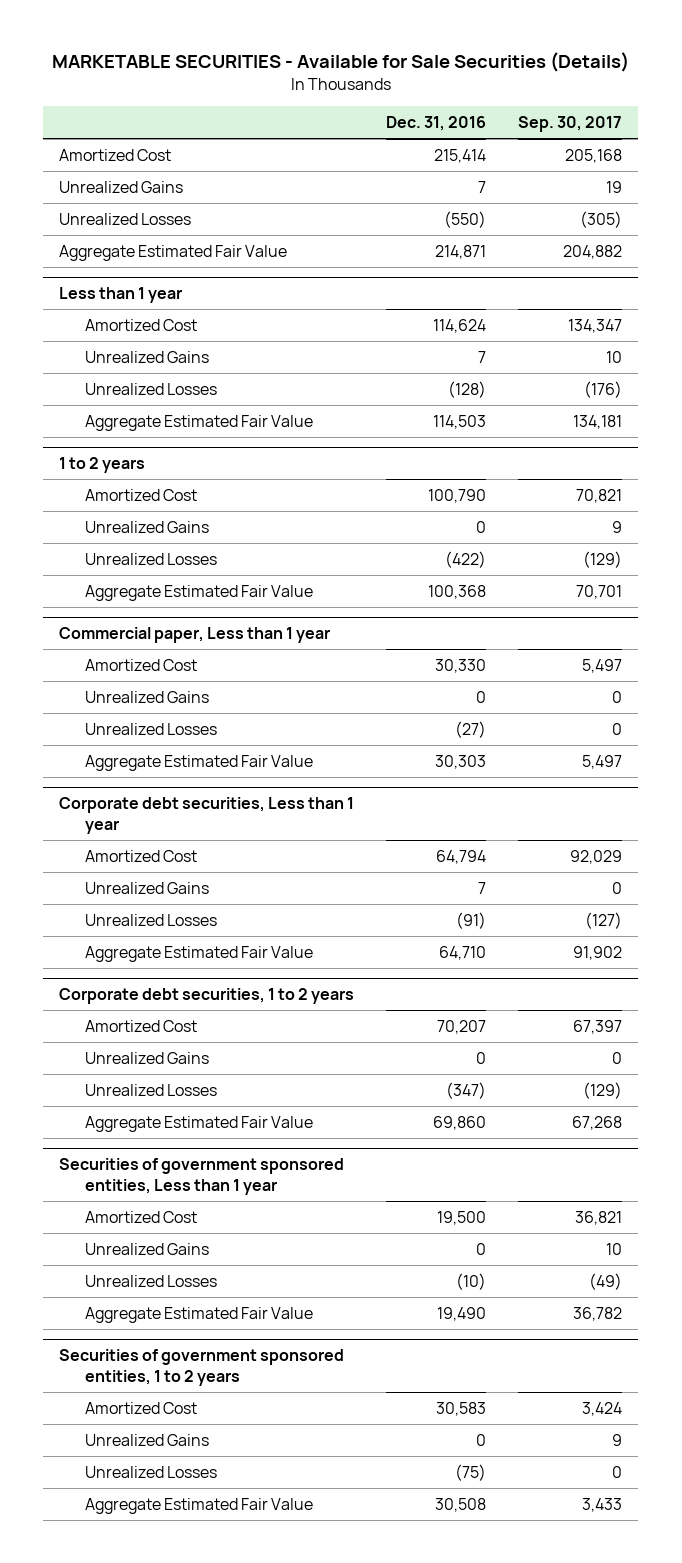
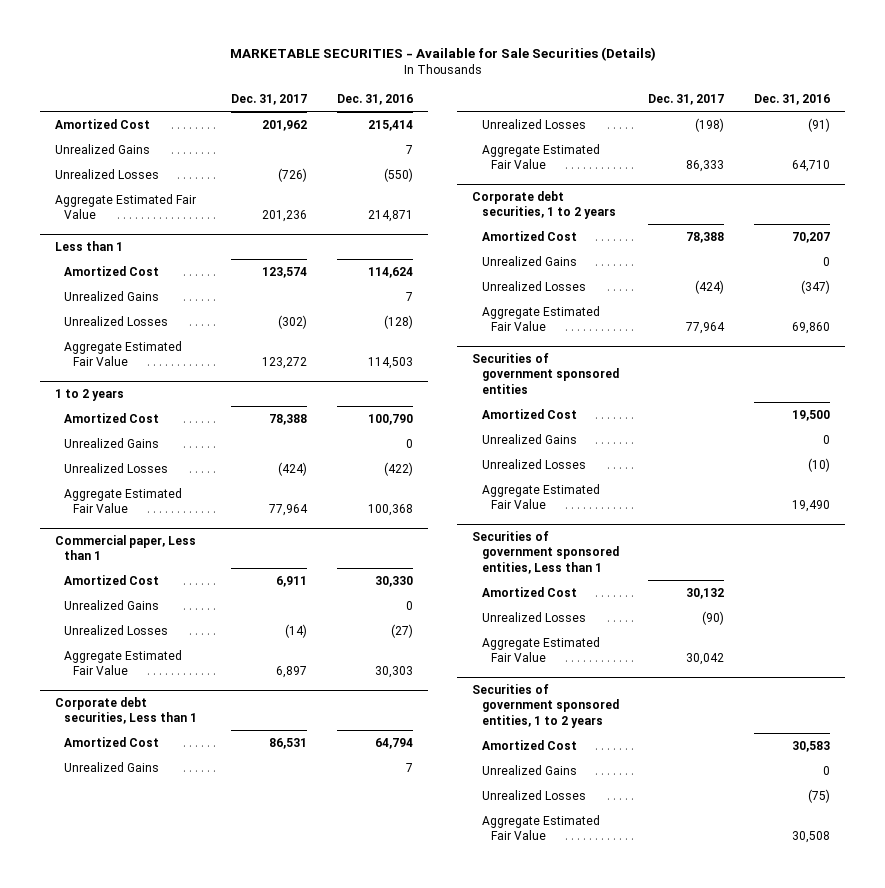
- | Dec. 31, 2016 | Sep. 30, 2017
+ | Dec. 31, 2017 | Dec. 31, 2016
- Less than 1 year
+ Less than 1
- Commercial paper, Less than 1 year
+ Commercial paper, Less than 1
- Corporate debt securities, Less than 1 year
+ Corporate debt securities, Less than 1
- Securities of government sponsored entities, Less than 1 year
+ Securities of government sponsored entities
+ Securities of government sponsored entities, Less than 1
+ Amortized Cost | 30,132 |
+ Unrealized Losses | (90) |
+ Aggregate Estimated Fair Value | 30,042 |

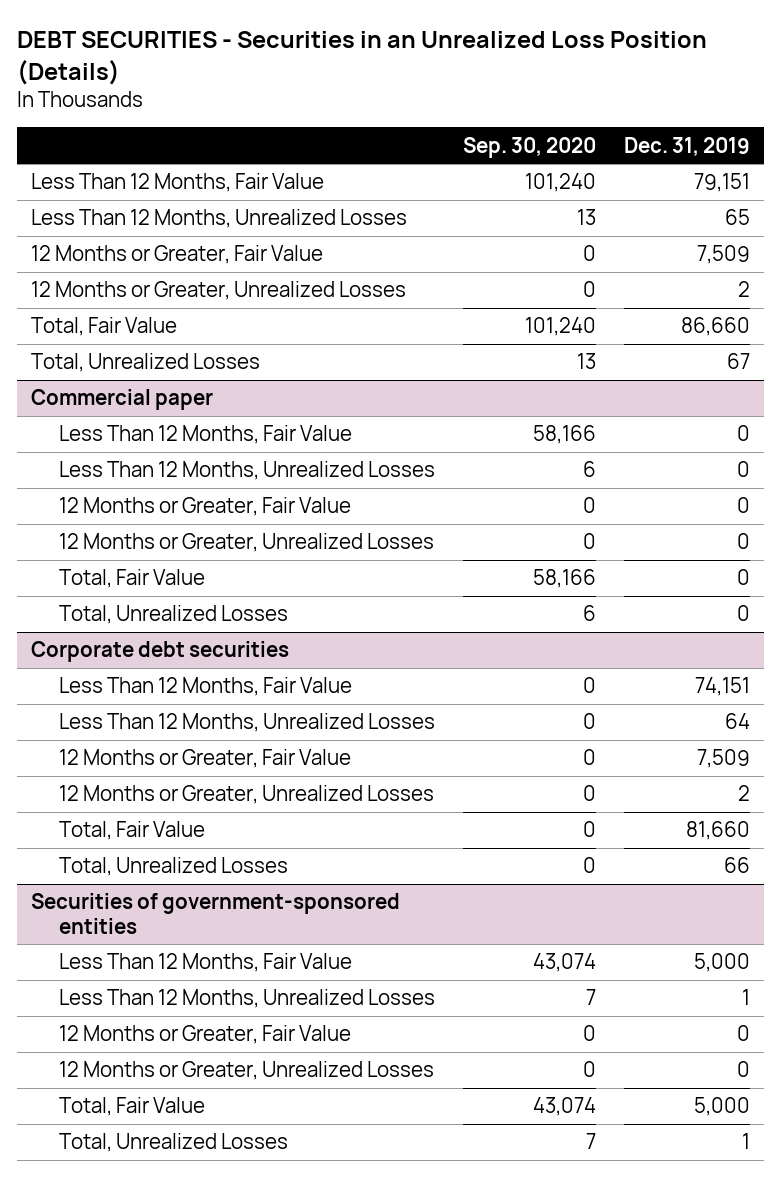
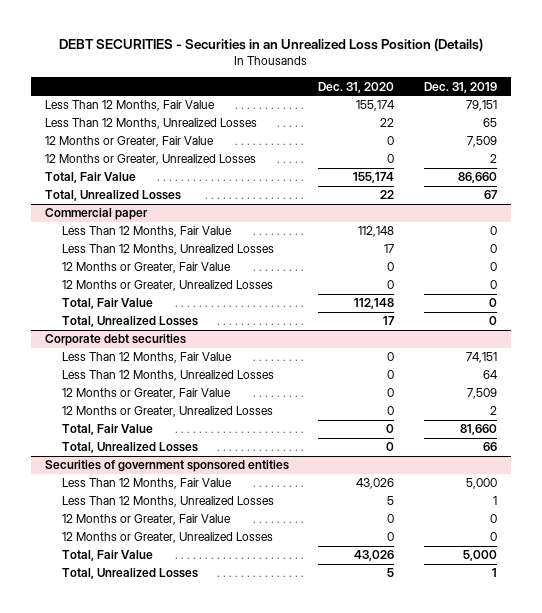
- | Sep. 30, 2020 | Dec. 31, 2019
+ | Dec. 31, 2020 | Dec. 31, 2019
- Securities of government-sponsored entities
+ Securities of government sponsored entities

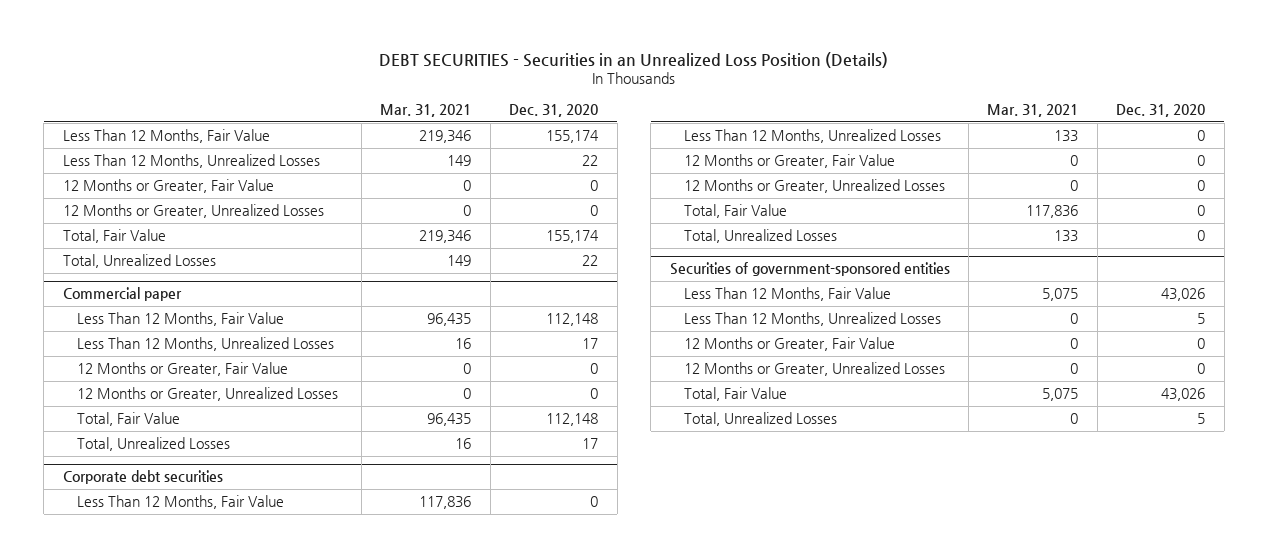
- | Dec. 31, 2020 | Dec. 31, 2019
+ | Mar. 31, 2021 | Dec. 31, 2020
- Securities of government sponsored entities
+ Securities of government-sponsored entities

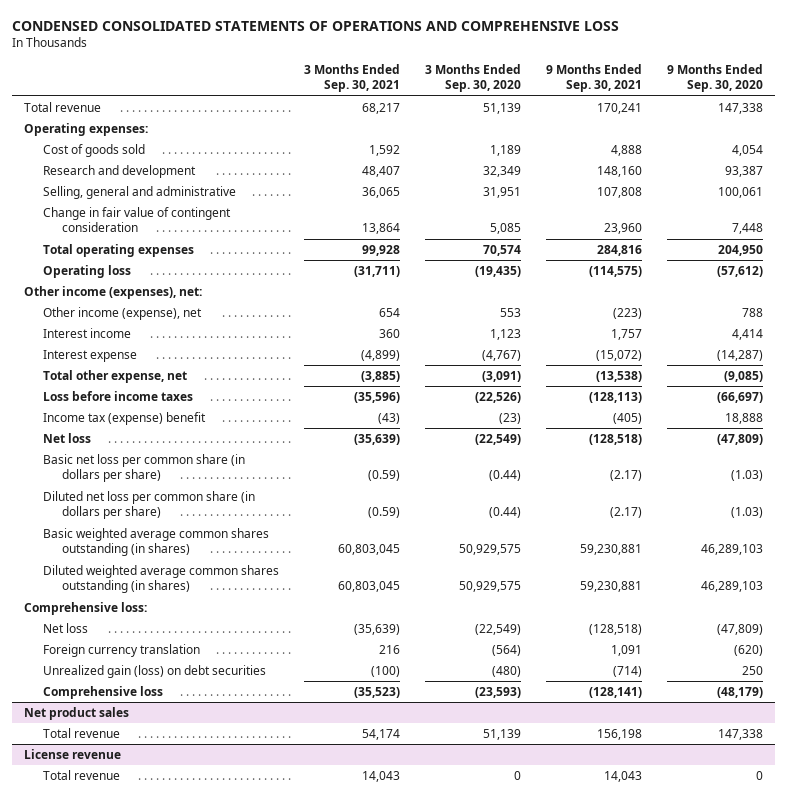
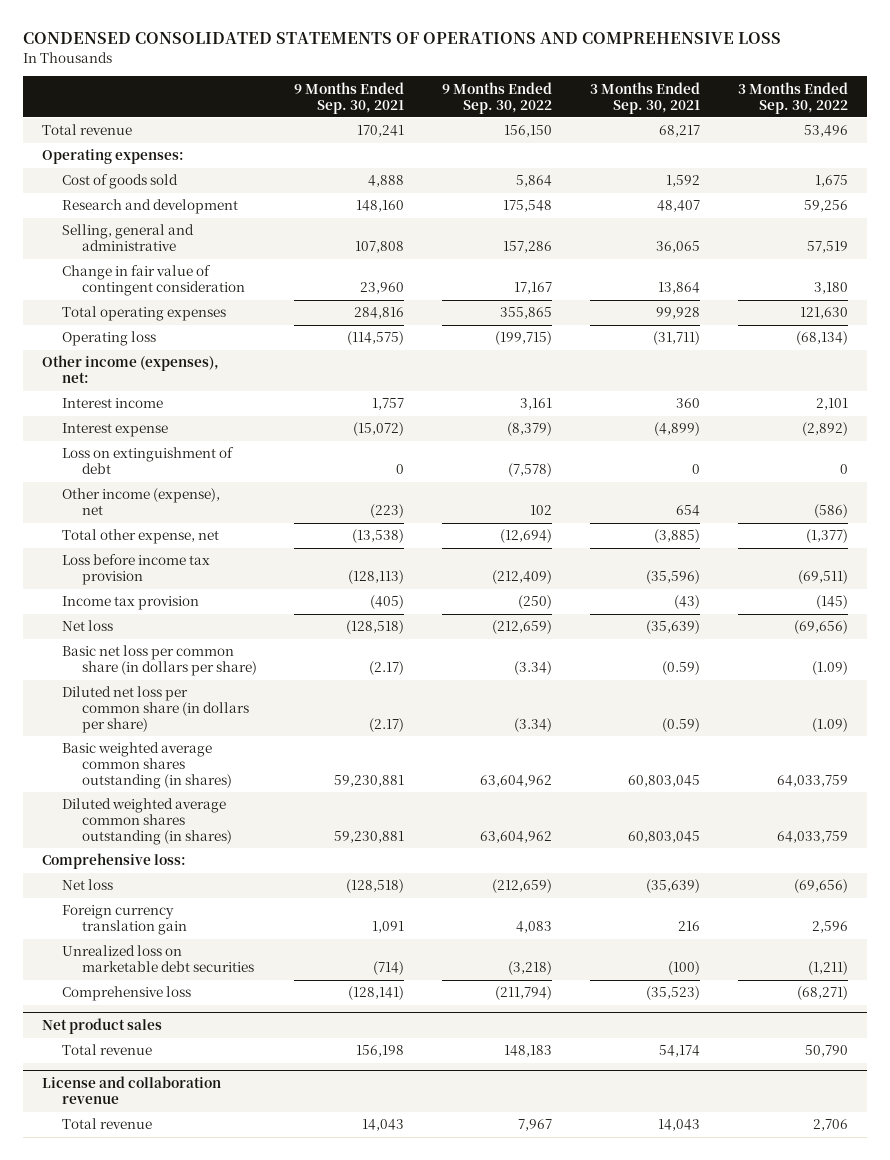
- | 3 Months Ended Sep. 30, 2021 | 3 Months Ended Sep. 30, 2020 | 9 Months Ended Sep. 30, 2021 | 9 Months Ended Sep. 30, 2020
+ | 9 Months Ended Sep. 30, 2021 | 9 Months Ended Sep. 30, 2022 | 3 Months Ended Sep. 30, 2021 | 3 Months Ended Sep. 30, 2022
+ Loss on extinguishment of debt | 0 | (7,578) | 0 | 0
moved down: Other income (expense), net | (223) | 102 | 654 | (586)
- Loss before income taxes | (35,596) | (22,526) | (128,113) | (66,697)
- Income tax (expense) benefit | (43) | (23) | (405) | 18,888
+ Loss before income tax provision | (128,113) | (212,409) | (35,596) | (69,511)
+ Income tax provision | (405) | (250) | (43) | (145)
- Foreign currency translation | 216 | (564) | 1,091 | (620)
- Unrealized gain (loss) on debt securities | (100) | (480) | (714) | 250
+ Foreign currency translation gain | 1,091 | 4,083 | 216 | 2,596
+ Unrealized loss on marketable debt securities | (714) | (3,218) | (100) | (1,211)
- License revenue
+ License and collaboration revenue

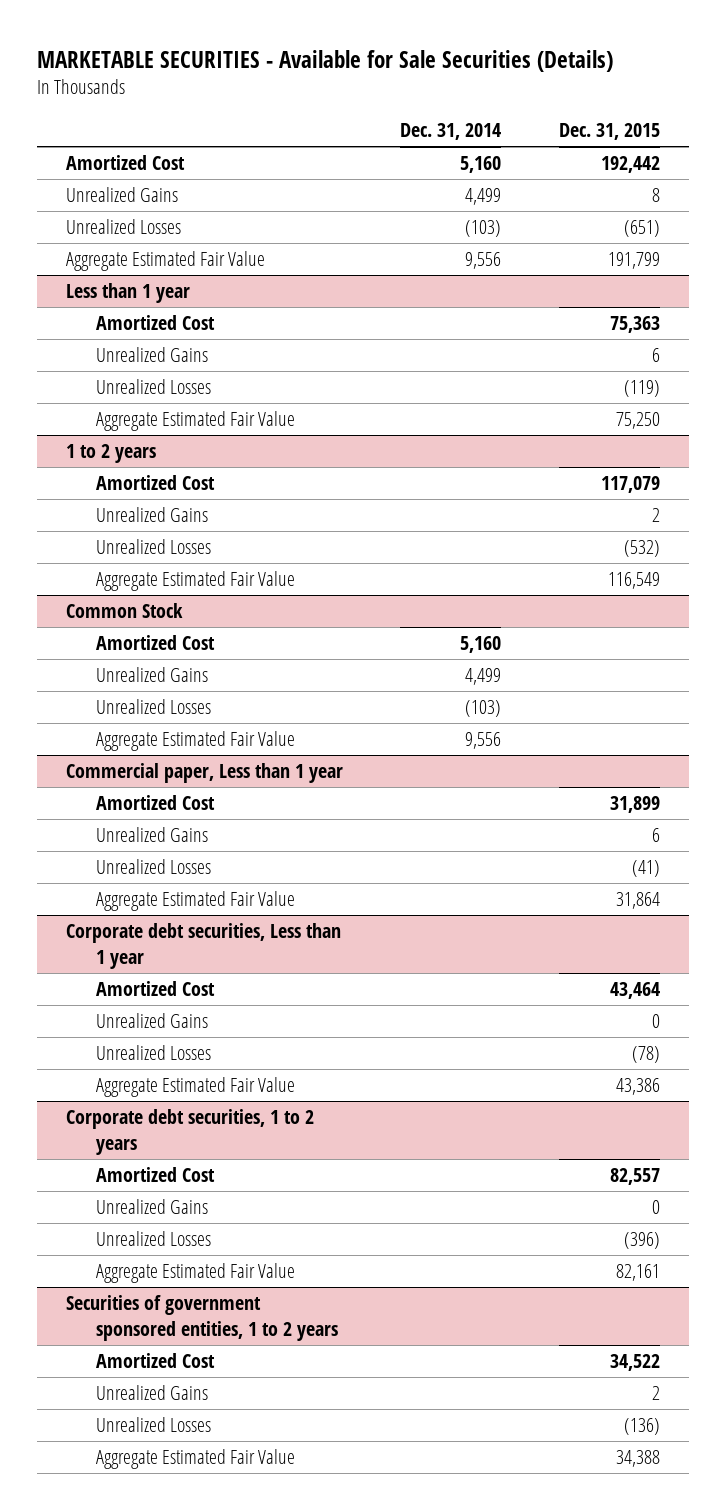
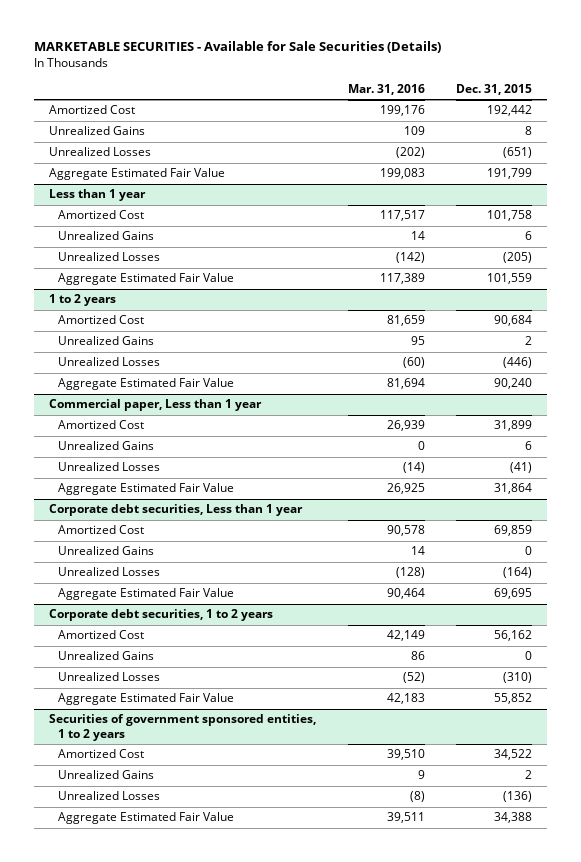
- | Dec. 31, 2014 | Dec. 31, 2015
+ | Mar. 31, 2016 | Dec. 31, 2015
@ Less than 1 year
- Amortized Cost | | 75,363
+ Amortized Cost | 117,517 | 101,758
- Unrealized Losses | | (119)
- Aggregate Estimated Fair Value | | 75,250
+ Unrealized Losses | (142) | (205)
+ Aggregate Estimated Fair Value | 117,389 | 101,559
@ 1 to 2 years
- Amortized Cost | | 117,079
+ Amortized Cost | 81,659 | 90,684
- Unrealized Losses | | (532)
- Aggregate Estimated Fair Value | | 116,549
- Common Stock
- Amortized Cost | 5,160 |
- Unrealized Gains | 4,499 |
- Unrealized Losses | (103) |
- Aggregate Estimated Fair Value | 9,556 |
@ 1 to 2 years
+ Unrealized Losses | (60) | (446)
+ Aggregate Estimated Fair Value | 81,694 | 90,240
@ Corporate debt securities, Less than 1 year
- Amortized Cost | | 43,464
+ Amortized Cost | 90,578 | 69,859
- Unrealized Losses | | (78)
- Aggregate Estimated Fair Value | | 43,386
+ Unrealized Losses | (128) | (164)
+ Aggregate Estimated Fair Value | 90,464 | 69,695
@ Corporate debt securities, 1 to 2 years
- Amortized Cost | | 82,557
+ Amortized Cost | 42,149 | 56,162
- Unrealized Losses | | (396)
- Aggregate Estimated Fair Value | | 82,161
+ Unrealized Losses | (52) | (310)
+ Aggregate Estimated Fair Value | 42,183 | 55,852

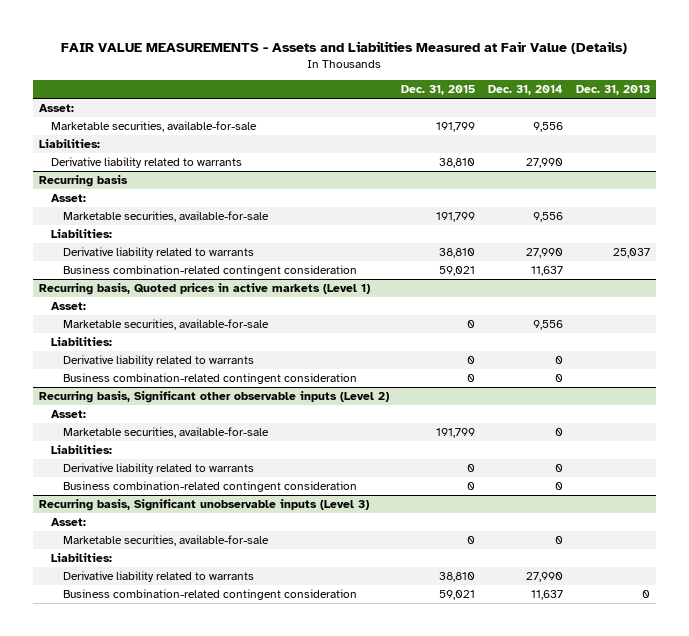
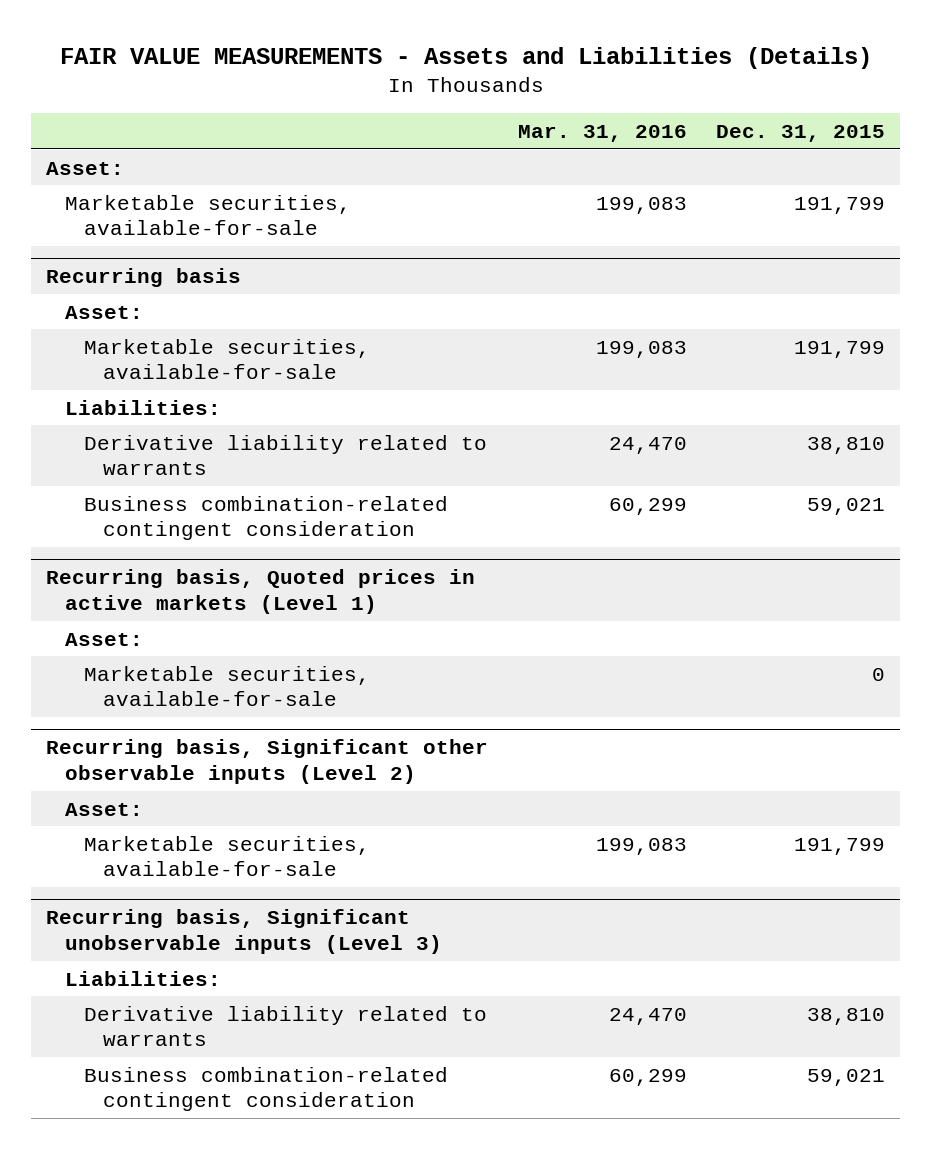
- FAIR VALUE MEASUREMENTS - Assets and Liabilities Measured at Fair Value (Details)
+ FAIR VALUE MEASUREMENTS - Assets and Liabilities (Details)
- | Dec. 31, 2015 | Dec. 31, 2014 | Dec. 31, 2013
+ | Mar. 31, 2016 | Dec. 31, 2015
- Liabilities:
- Derivative liability related to warrants | 38,810 | 27,990 |
@ Recurring basis, Quoted prices in active markets (Level 1)
- Liabilities:
- Derivative liability related to warrants | 0 | 0 |
- Business combination-related contingent consideration | 0 | 0 |
@ Recurring basis, Significant other observable inputs (Level 2)
- Liabilities:
- Derivative liability related to warrants | 0 | 0 |
- Business combination-related contingent consideration | 0 | 0 |
@ Recurring basis, Significant unobservable inputs (Level 3)
- Asset:
- Marketable securities, available-for-sale | 0 | 0 |

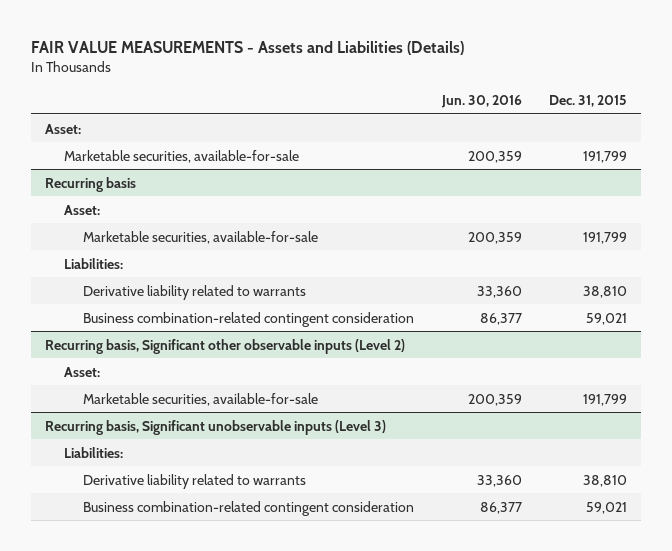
- | Mar. 31, 2016 | Dec. 31, 2015
+ | Jun. 30, 2016 | Dec. 31, 2015
- Recurring basis, Quoted prices in active markets (Level 1)
- Asset:
- Marketable securities, available-for-sale | | 0

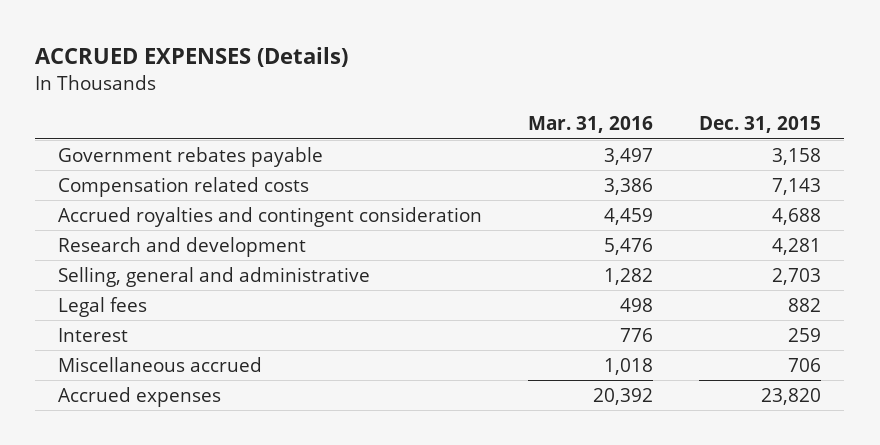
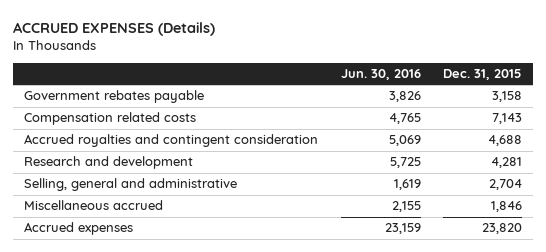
- | Mar. 31, 2016 | Dec. 31, 2015
+ | Jun. 30, 2016 | Dec. 31, 2015
- Selling, general and administrative | 1,282 | 2,703
- Legal fees | 498 | 882
- Interest | 776 | 259
- Miscellaneous accrued | 1,018 | 706
+ Selling, general and administrative | 1,619 | 2,704
+ Miscellaneous accrued | 2,155 | 1,846

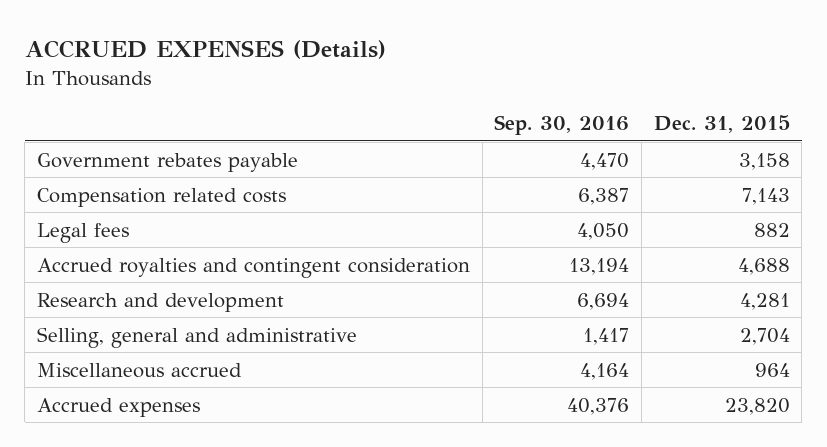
- | Jun. 30, 2016 | Dec. 31, 2015
+ | Sep. 30, 2016 | Dec. 31, 2015
+ Legal fees | 4,050 | 882
- Miscellaneous accrued | 2,155 | 1,846
+ Miscellaneous accrued | 4,164 | 964

